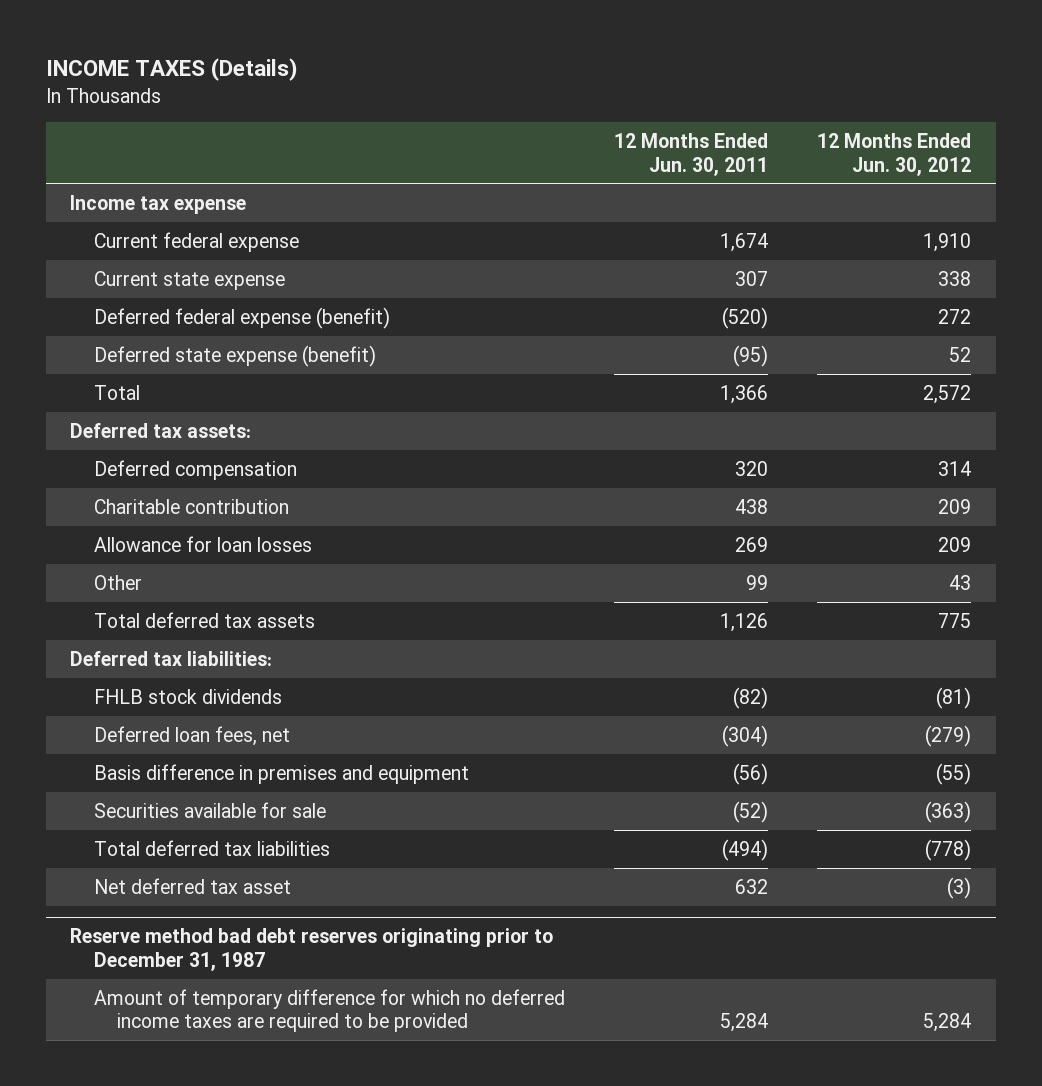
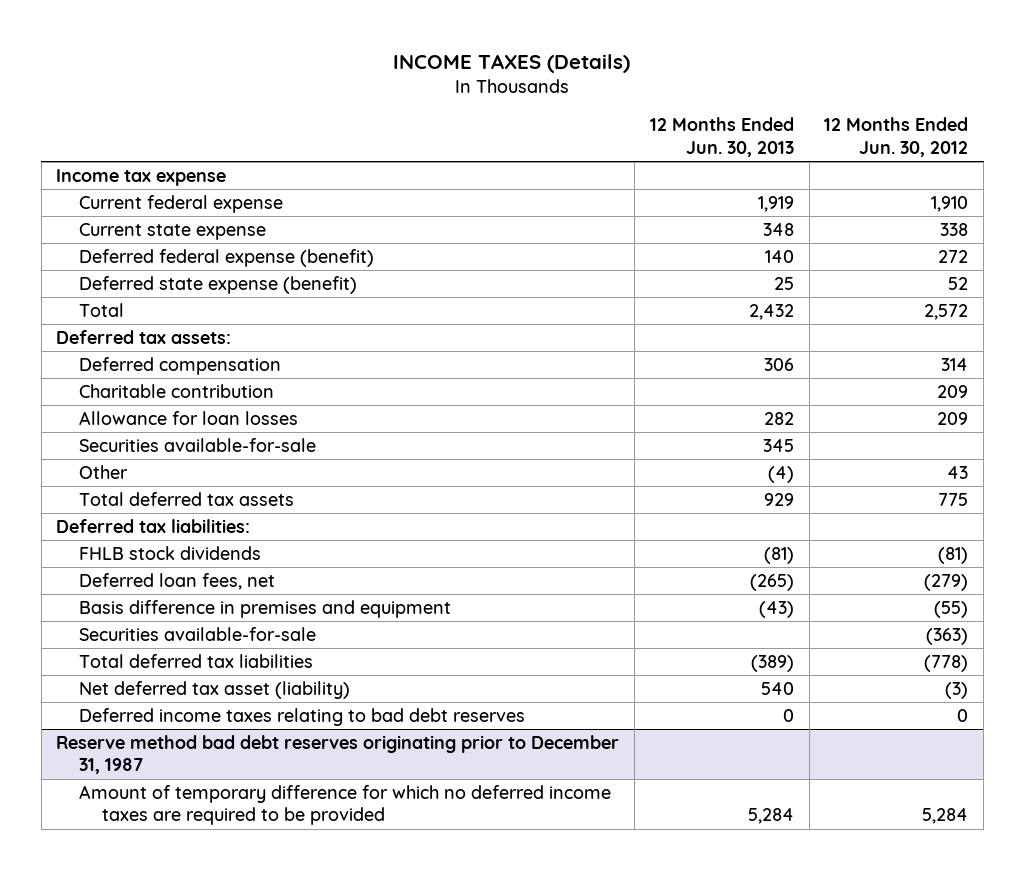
- | 12 Months Ended Jun. 30, 2011 | 12 Months Ended Jun. 30, 2012
+ | 12 Months Ended Jun. 30, 2013 | 12 Months Ended Jun. 30, 2012
+ Securities available-for-sale | 345 |
- Securities available for sale | (52) | (363)
+ Securities available-for-sale | | (363)
- Net deferred tax asset | 632 | (3)
+ Net deferred tax asset (liability) | 540 | (3)
+ Deferred income taxes relating to bad debt reserves | 0 | 0

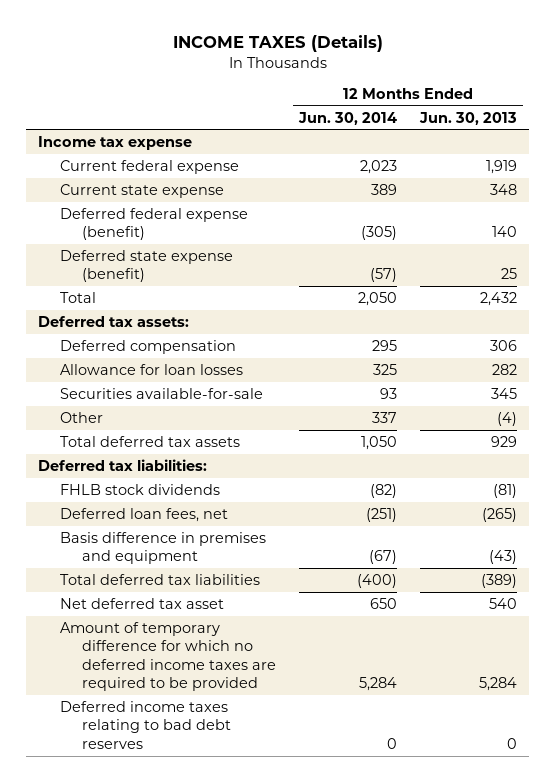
- | 12 Months Ended Jun. 30, 2013 | 12 Months Ended Jun. 30, 2012
+ | 12 Months Ended Jun. 30, 2014 | 12 Months Ended Jun. 30, 2013
- Charitable contribution | | 209
- Securities available-for-sale | | (363)
- Net deferred tax asset (liability) | 540 | (3)
- Reserve method bad debt reserves originating prior to December 31, 1987
+ Net deferred tax asset | 650 | 540
moved down: Deferred income taxes relating to bad debt reserves | 0 | 0

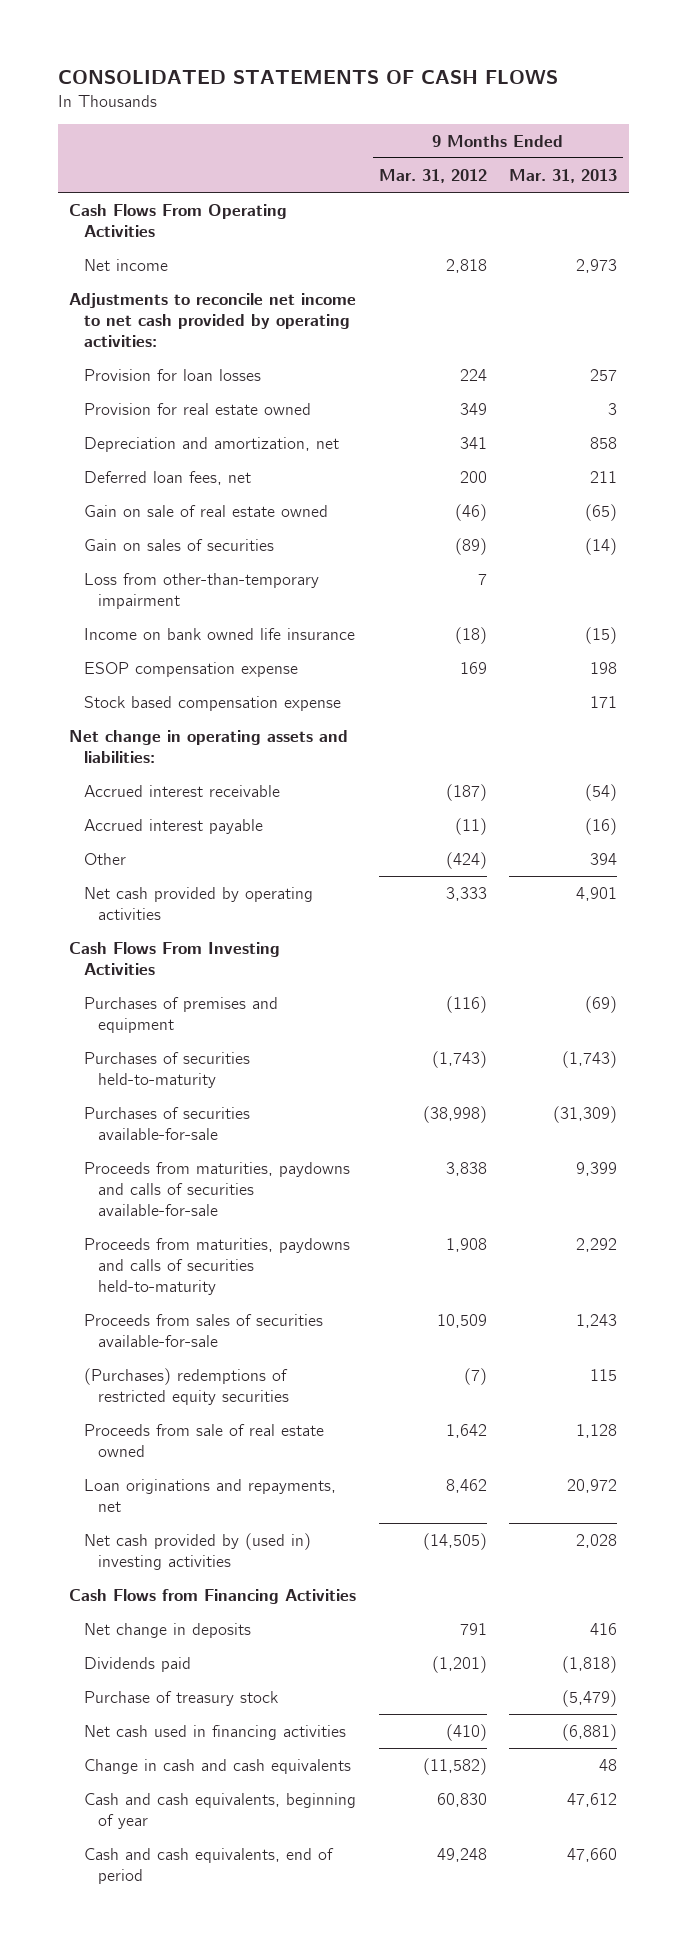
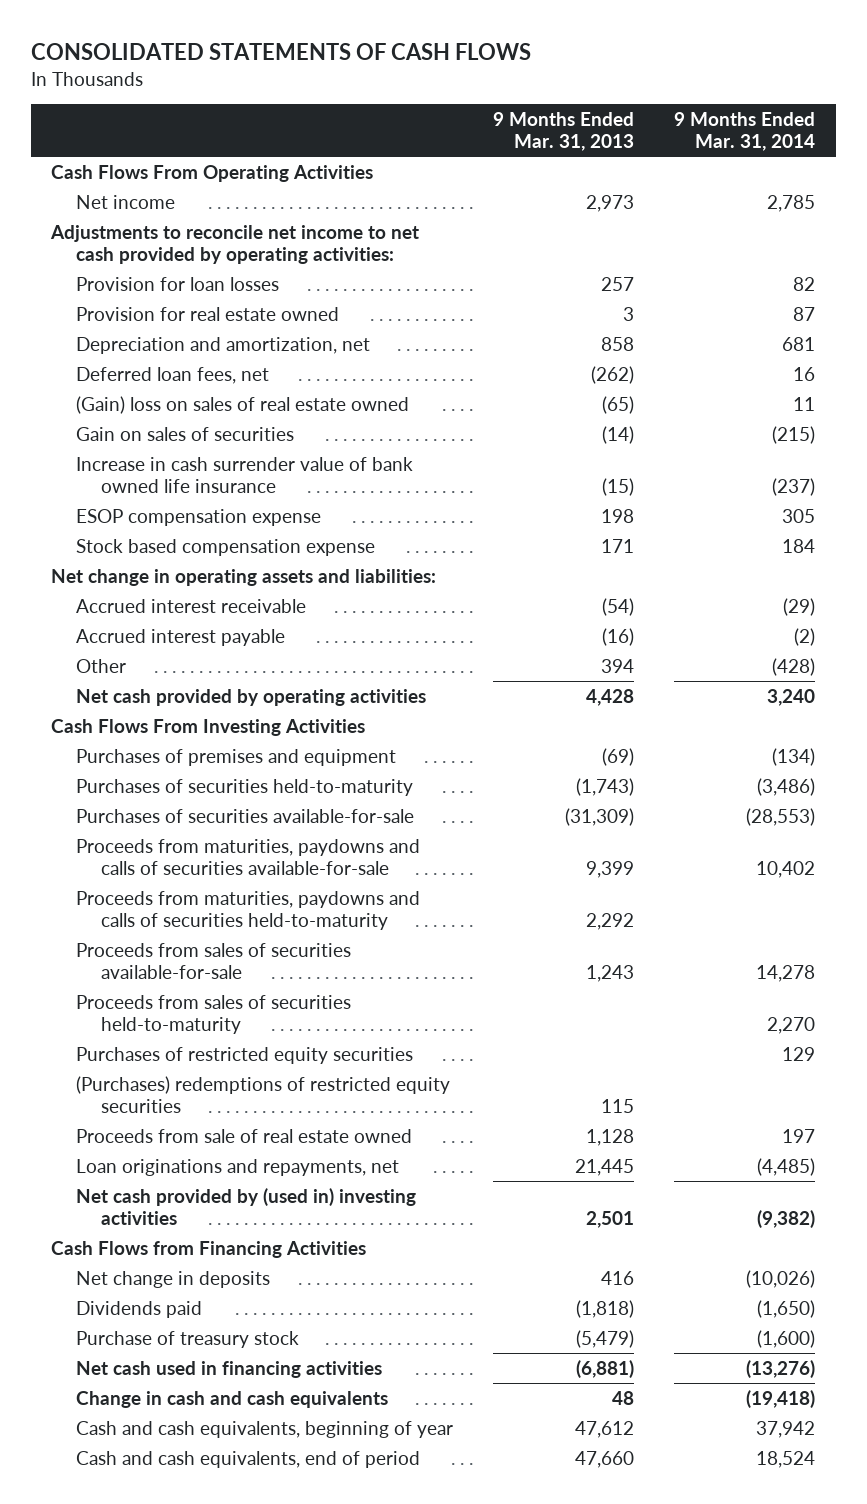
- | 9 Months Ended Mar. 31, 2012 | 9 Months Ended Mar. 31, 2013
+ | 9 Months Ended Mar. 31, 2013 | 9 Months Ended Mar. 31, 2014
- Deferred loan fees, net | 200 | 211
- Gain on sale of real estate owned | (46) | (65)
+ Deferred loan fees, net | (262) | 16
+ (Gain) loss on sales of real estate owned | (65) | 11
- Loss from other-than-temporary impairment | 7 |
- Income on bank owned life insurance | (18) | (15)
+ Increase in cash surrender value of bank owned life insurance | (15) | (237)
- Net cash provided by operating activities | 3,333 | 4,901
+ Net cash provided by operating activities | 4,428 | 3,240
+ Proceeds from sales of securities held-to-maturity | | 2,270
+ Purchases of restricted equity securities | | 129
- Loan originations and repayments, net | 8,462 | 20,972
- Net cash provided by (used in) investing activities | (14,505) | 2,028
+ Loan originations and repayments, net | 21,445 | (4,485)
+ Net cash provided by (used in) investing activities | 2,501 | (9,382)

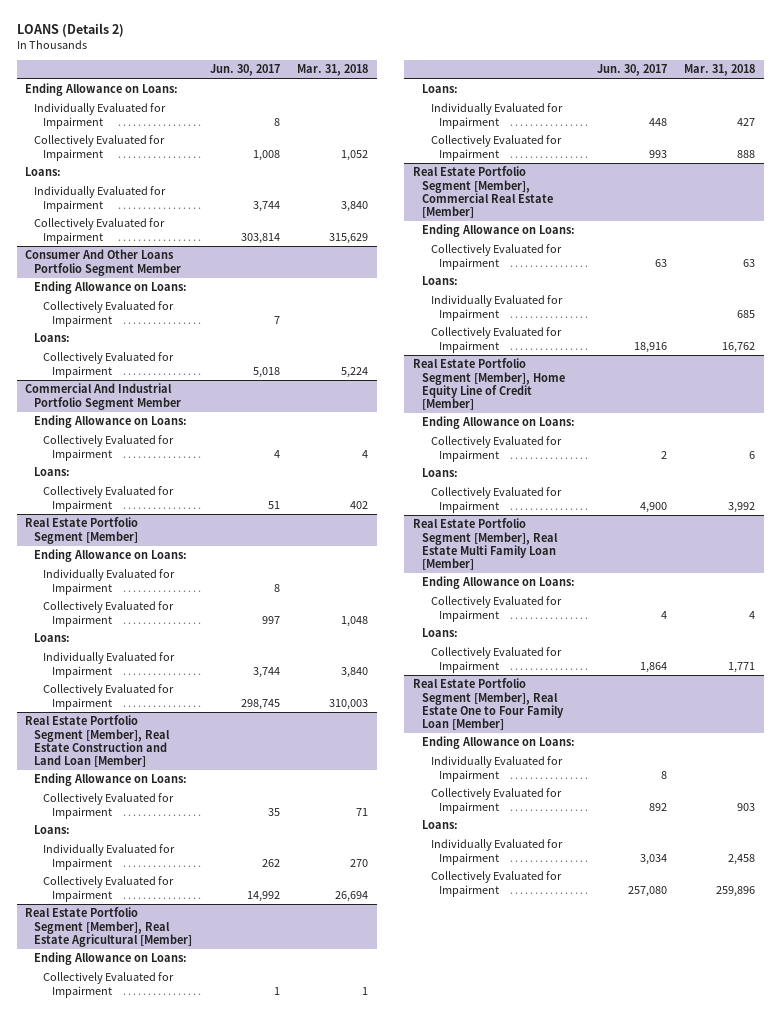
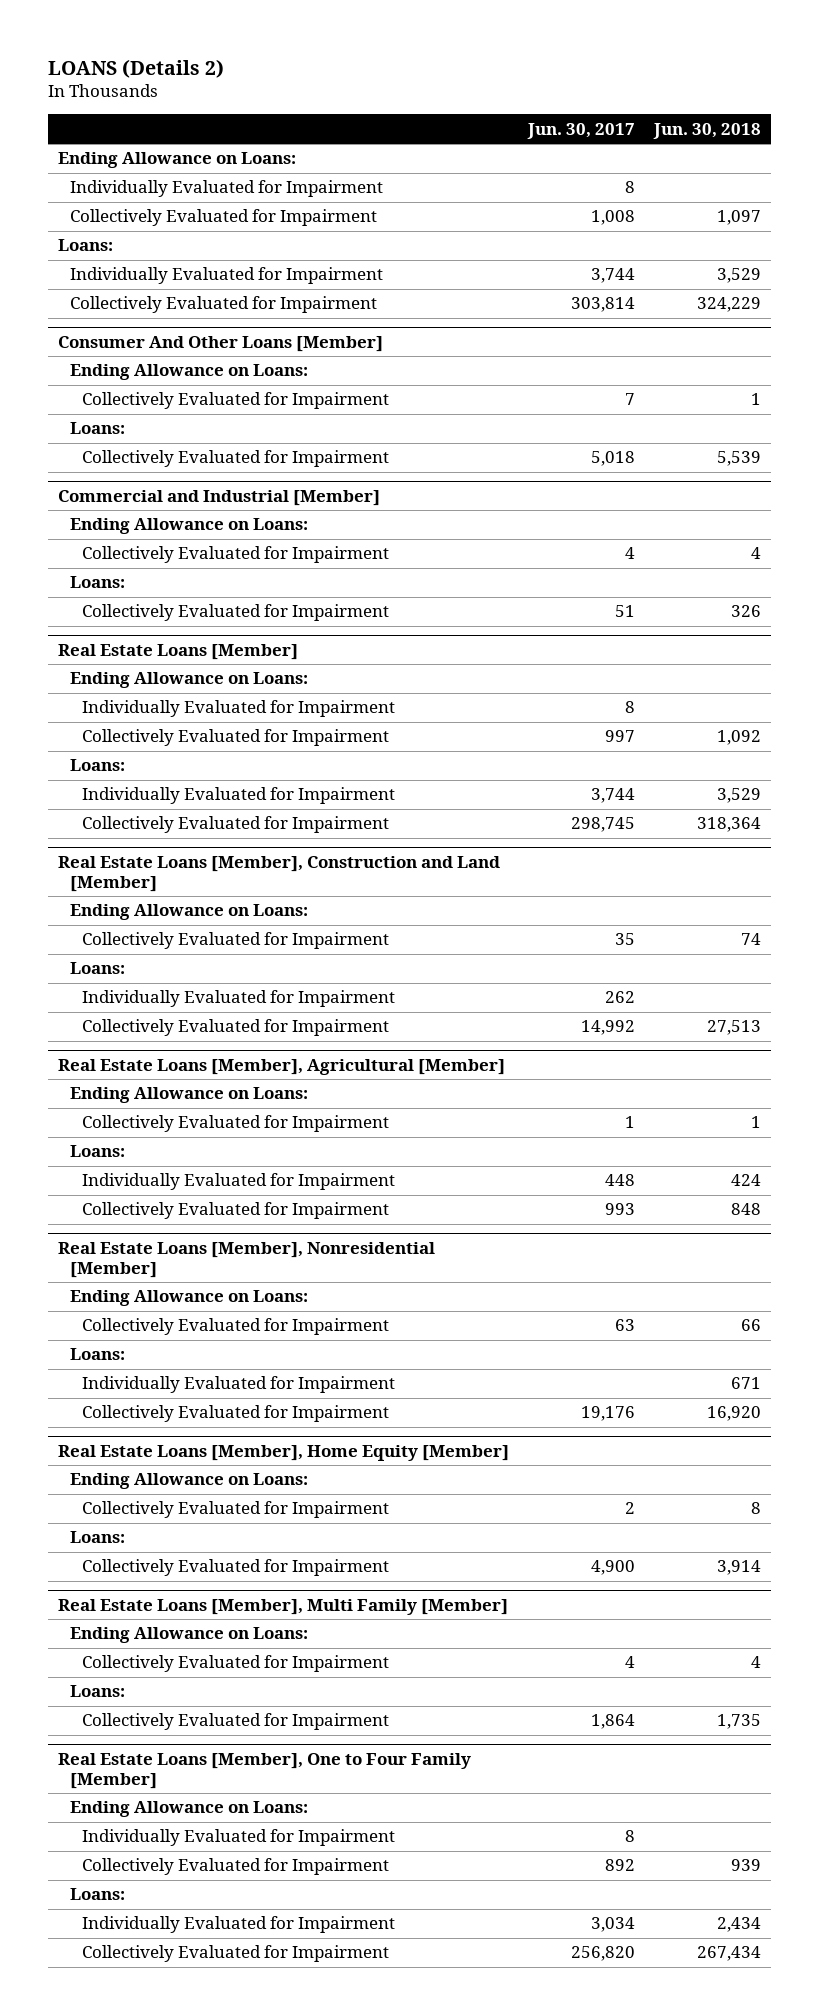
- | Jun. 30, 2017 | Mar. 31, 2018
+ | Jun. 30, 2017 | Jun. 30, 2018
- Consumer And Other Loans Portfolio Segment Member
+ Consumer And Other Loans [Member]
- Commercial And Industrial Portfolio Segment Member
+ Commercial and Industrial [Member]
- Real Estate Portfolio Segment [Member]
+ Real Estate Loans [Member]
- Real Estate Portfolio Segment [Member], Real Estate Construction and Land Loan [Member]
+ Real Estate Loans [Member], Construction and Land [Member]
- Real Estate Portfolio Segment [Member], Real Estate Agricultural [Member]
+ Real Estate Loans [Member], Agricultural [Member]
- Real Estate Portfolio Segment [Member], Commercial Real Estate [Member]
+ Real Estate Loans [Member], Nonresidential [Member]
- Collectively Evaluated for Impairment | 18,916 | 16,762
- Real Estate Portfolio Segment [Member], Home Equity Line of Credit [Member]
+ Collectively Evaluated for Impairment | 19,176 | 16,920
+ Real Estate Loans [Member], Home Equity [Member]
- Real Estate Portfolio Segment [Member], Real Estate Multi Family Loan [Member]
+ Real Estate Loans [Member], Multi Family [Member]
- Real Estate Portfolio Segment [Member], Real Estate One to Four Family Loan [Member]
+ Real Estate Loans [Member], One to Four Family [Member]
- Collectively Evaluated for Impairment | 257,080 | 259,896
+ Collectively Evaluated for Impairment | 256,820 | 267,434

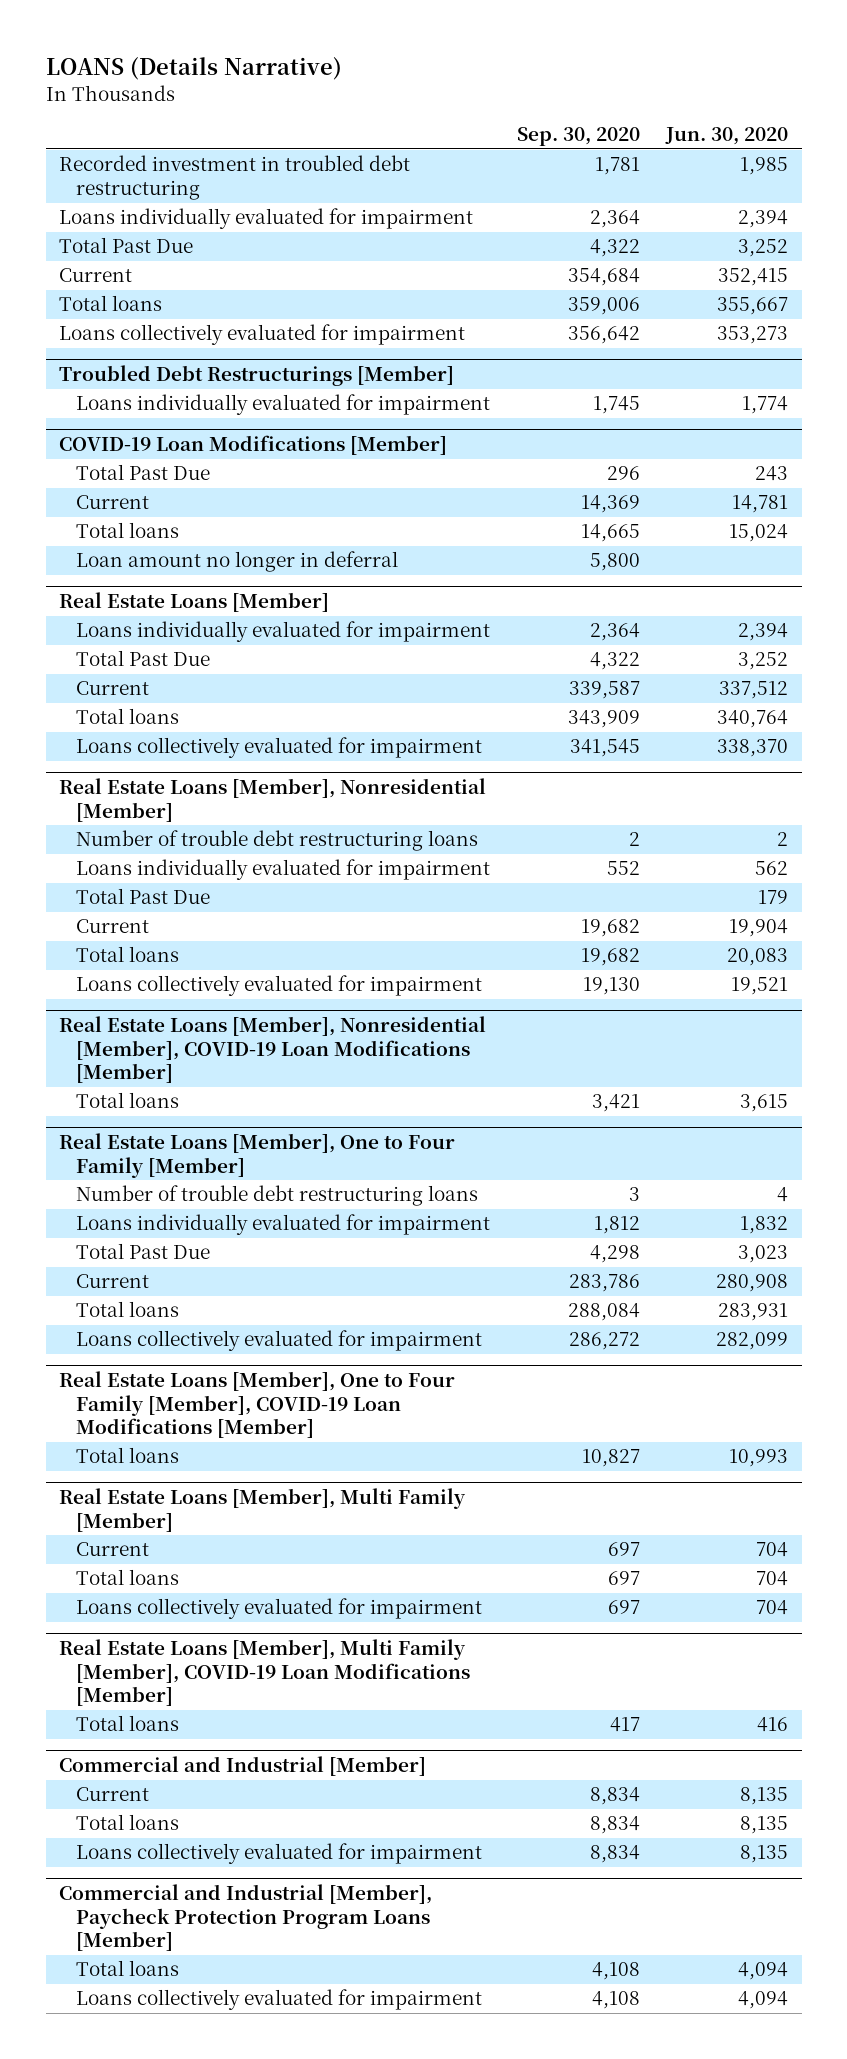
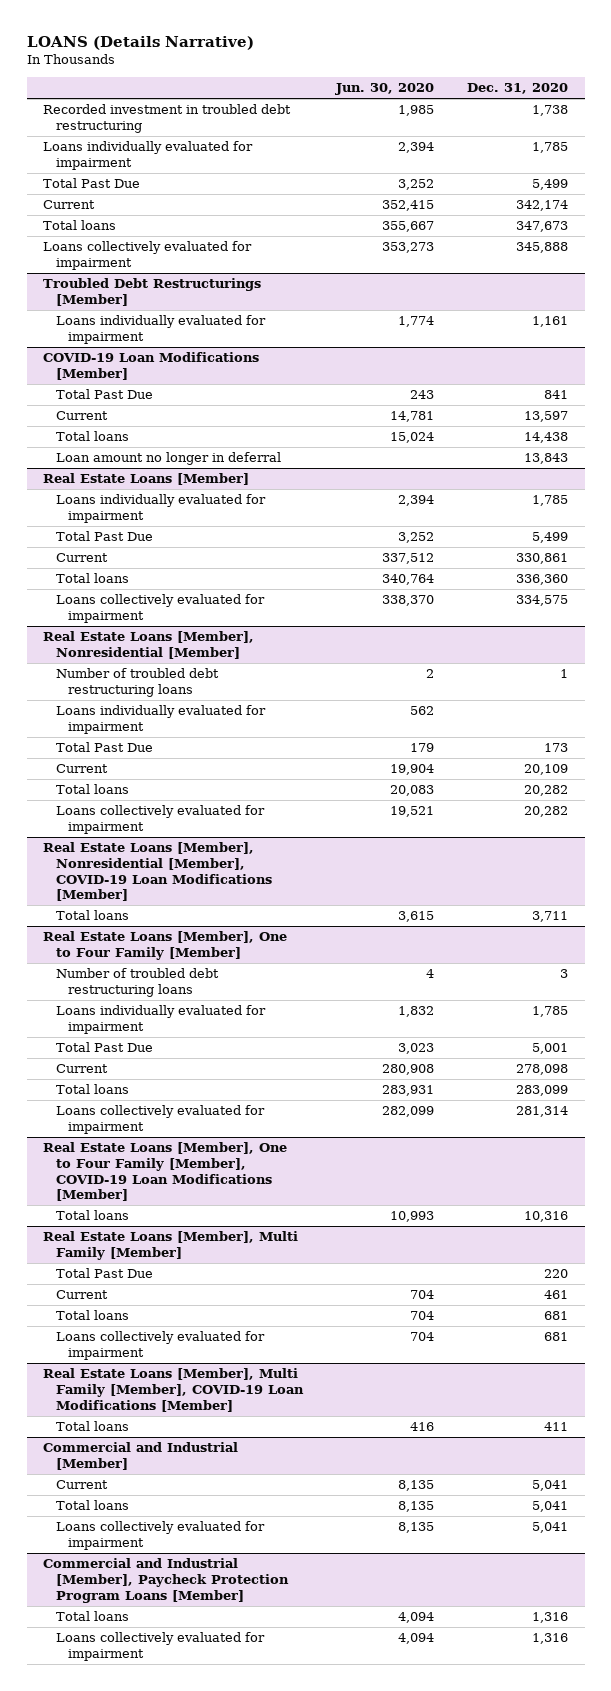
- | Sep. 30, 2020 | Jun. 30, 2020
+ | Jun. 30, 2020 | Dec. 31, 2020
@ Real Estate Loans [Member], Nonresidential [Member]
- Number of trouble debt restructuring loans | 2 | 2
+ Number of troubled debt restructuring loans | 2 | 1
@ Real Estate Loans [Member], One to Four Family [Member]
- Number of trouble debt restructuring loans | 3 | 4
+ Number of troubled debt restructuring loans | 4 | 3
@ Real Estate Loans [Member], Multi Family [Member]
+ Total Past Due | | 220

